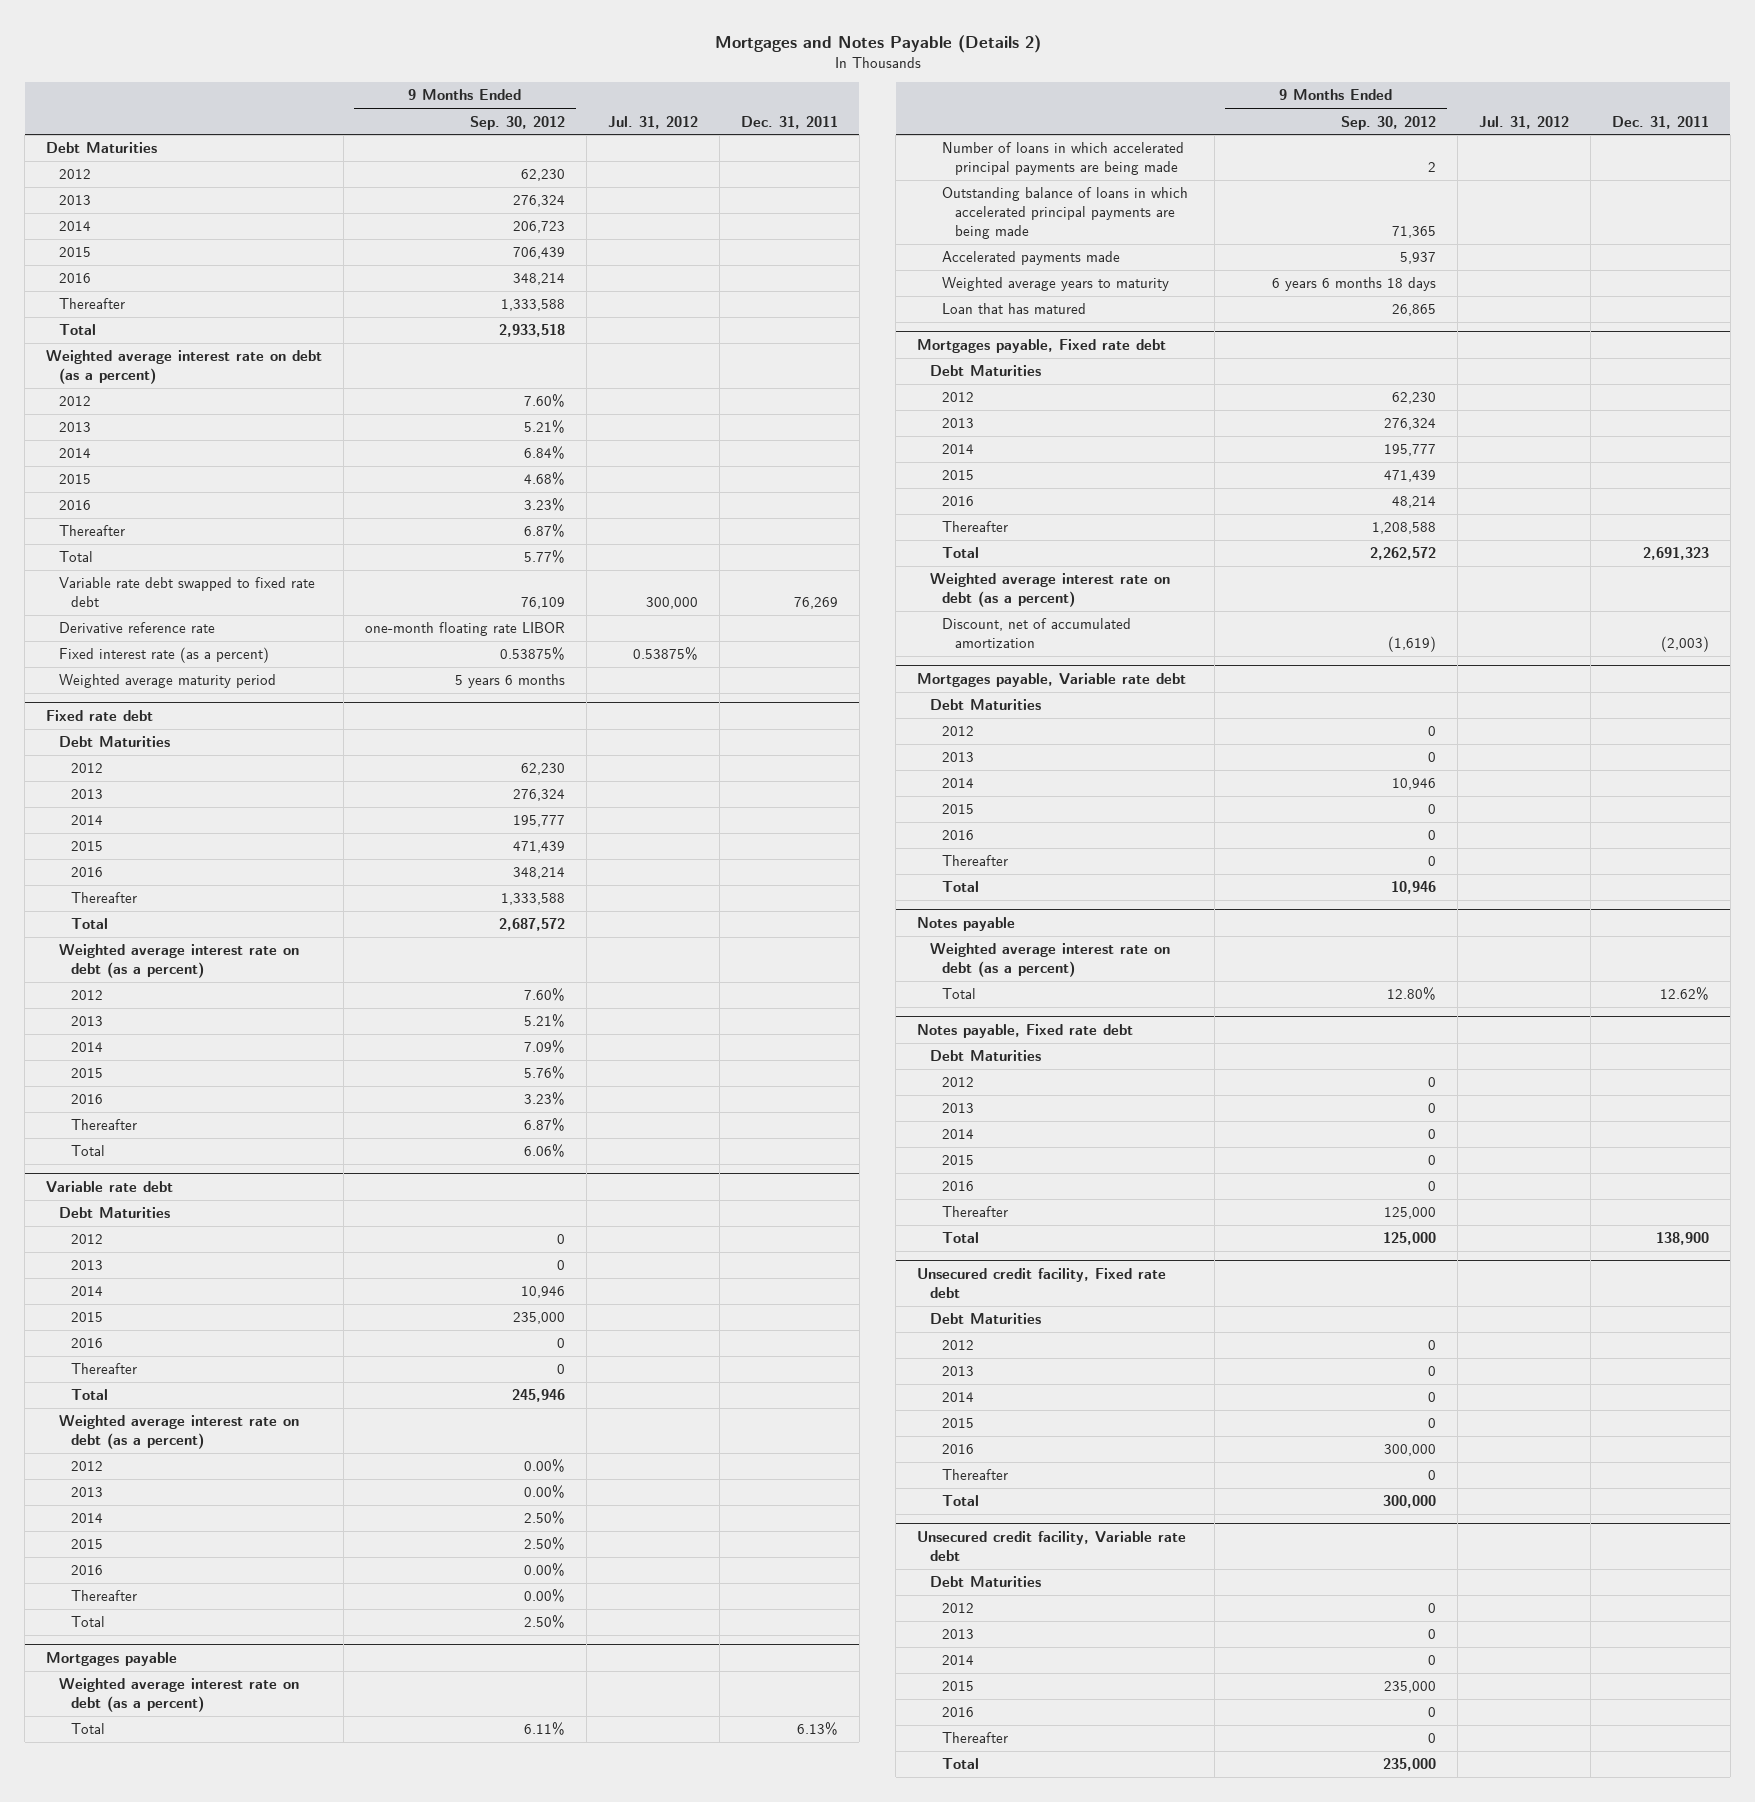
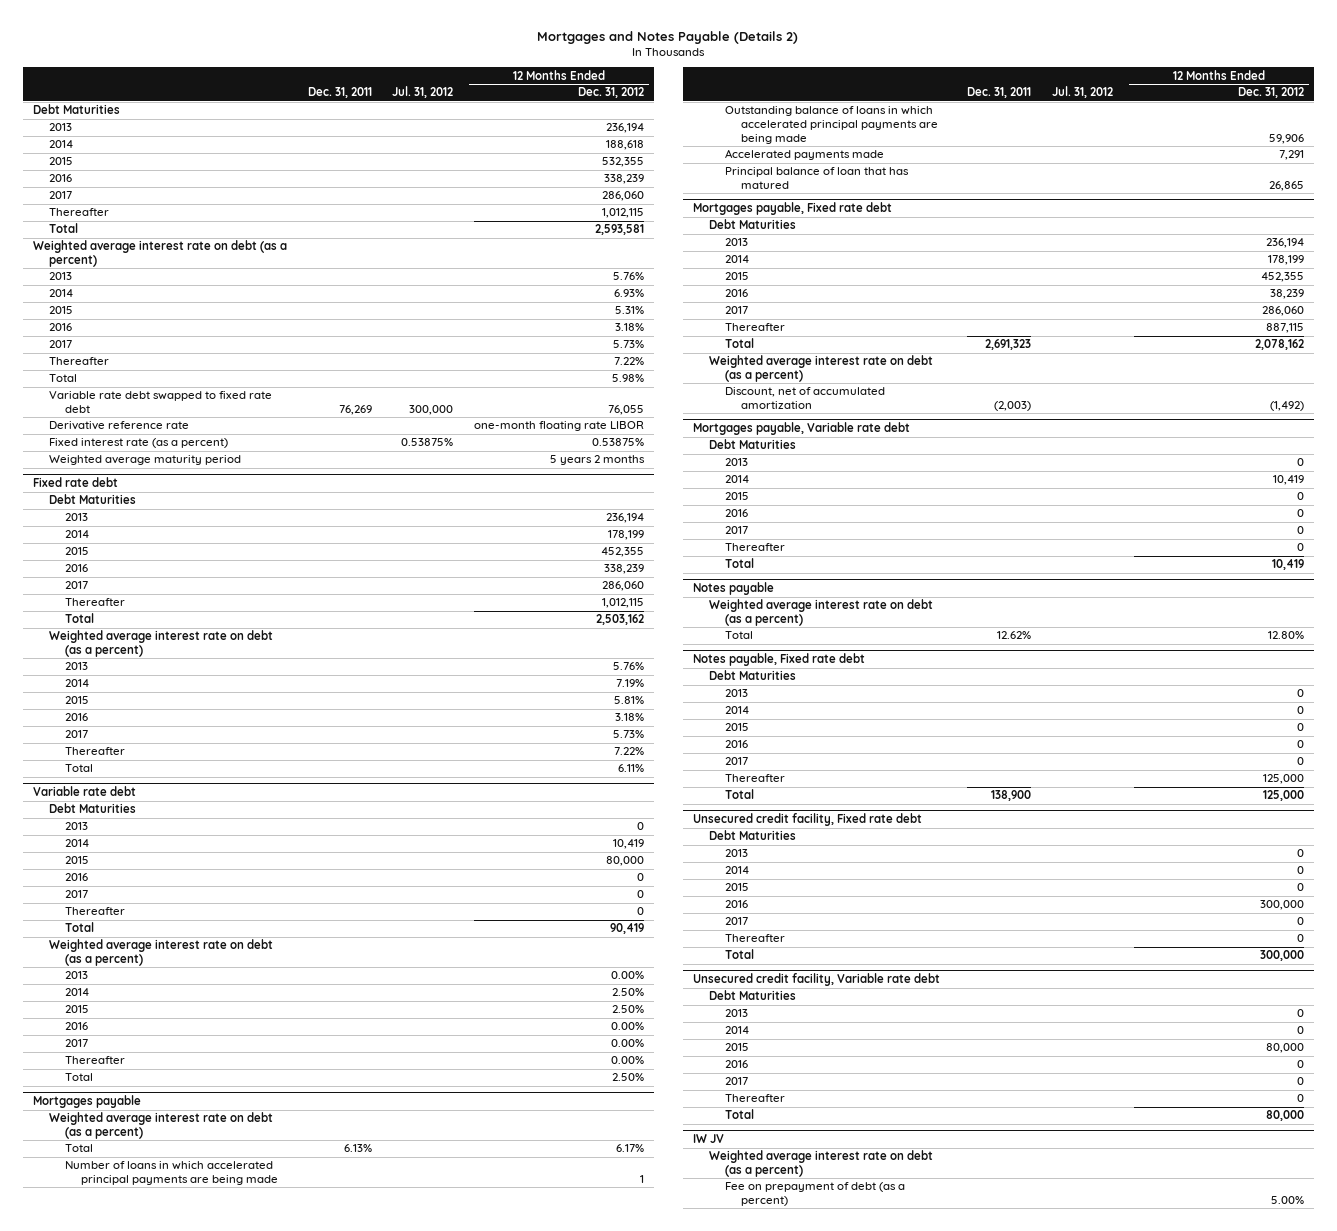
- | 9 Months Ended Sep. 30, 2012 | Jul. 31, 2012 | Dec. 31, 2011
+ | Dec. 31, 2011 | Jul. 31, 2012 | 12 Months Ended Dec. 31, 2012
- 2012 | 62,230 | |
+ 2017 | | | 286,060
- 2012 | 7.60% | |
+ 2017 | | | 5.73%
@ Fixed rate debt
- 2012 | 62,230 | |
+ 2017 | | | 286,060
- 2012 | 7.60% | |
+ 2017 | | | 5.73%
@ Variable rate debt
- 2012 | 0 | |
+ 2017 | | | 0
- 2012 | 0.00% | |
+ 2017 | | | 0.00%
@ Mortgages payable
- Weighted average years to maturity | 6 years 6 months 18 days | |
- Loan that has matured | 26,865 | |
+ Principal balance of loan that has matured | | | 26,865
@ Mortgages payable, Fixed rate debt
- 2012 | 62,230 | |
+ 2017 | | | 286,060
@ Mortgages payable, Variable rate debt
- 2012 | 0 | |
+ 2017 | | | 0
@ Notes payable, Fixed rate debt
- 2012 | 0 | |
+ 2017 | | | 0
@ Unsecured credit facility, Fixed rate debt
- 2012 | 0 | |
+ 2017 | | | 0
@ Unsecured credit facility, Variable rate debt
- 2012 | 0 | |
+ 2017 | | | 0
+ IW JV
+ Weighted average interest rate on debt (as a percent)
+ Fee on prepayment of debt (as a percent) | | | 5.00%

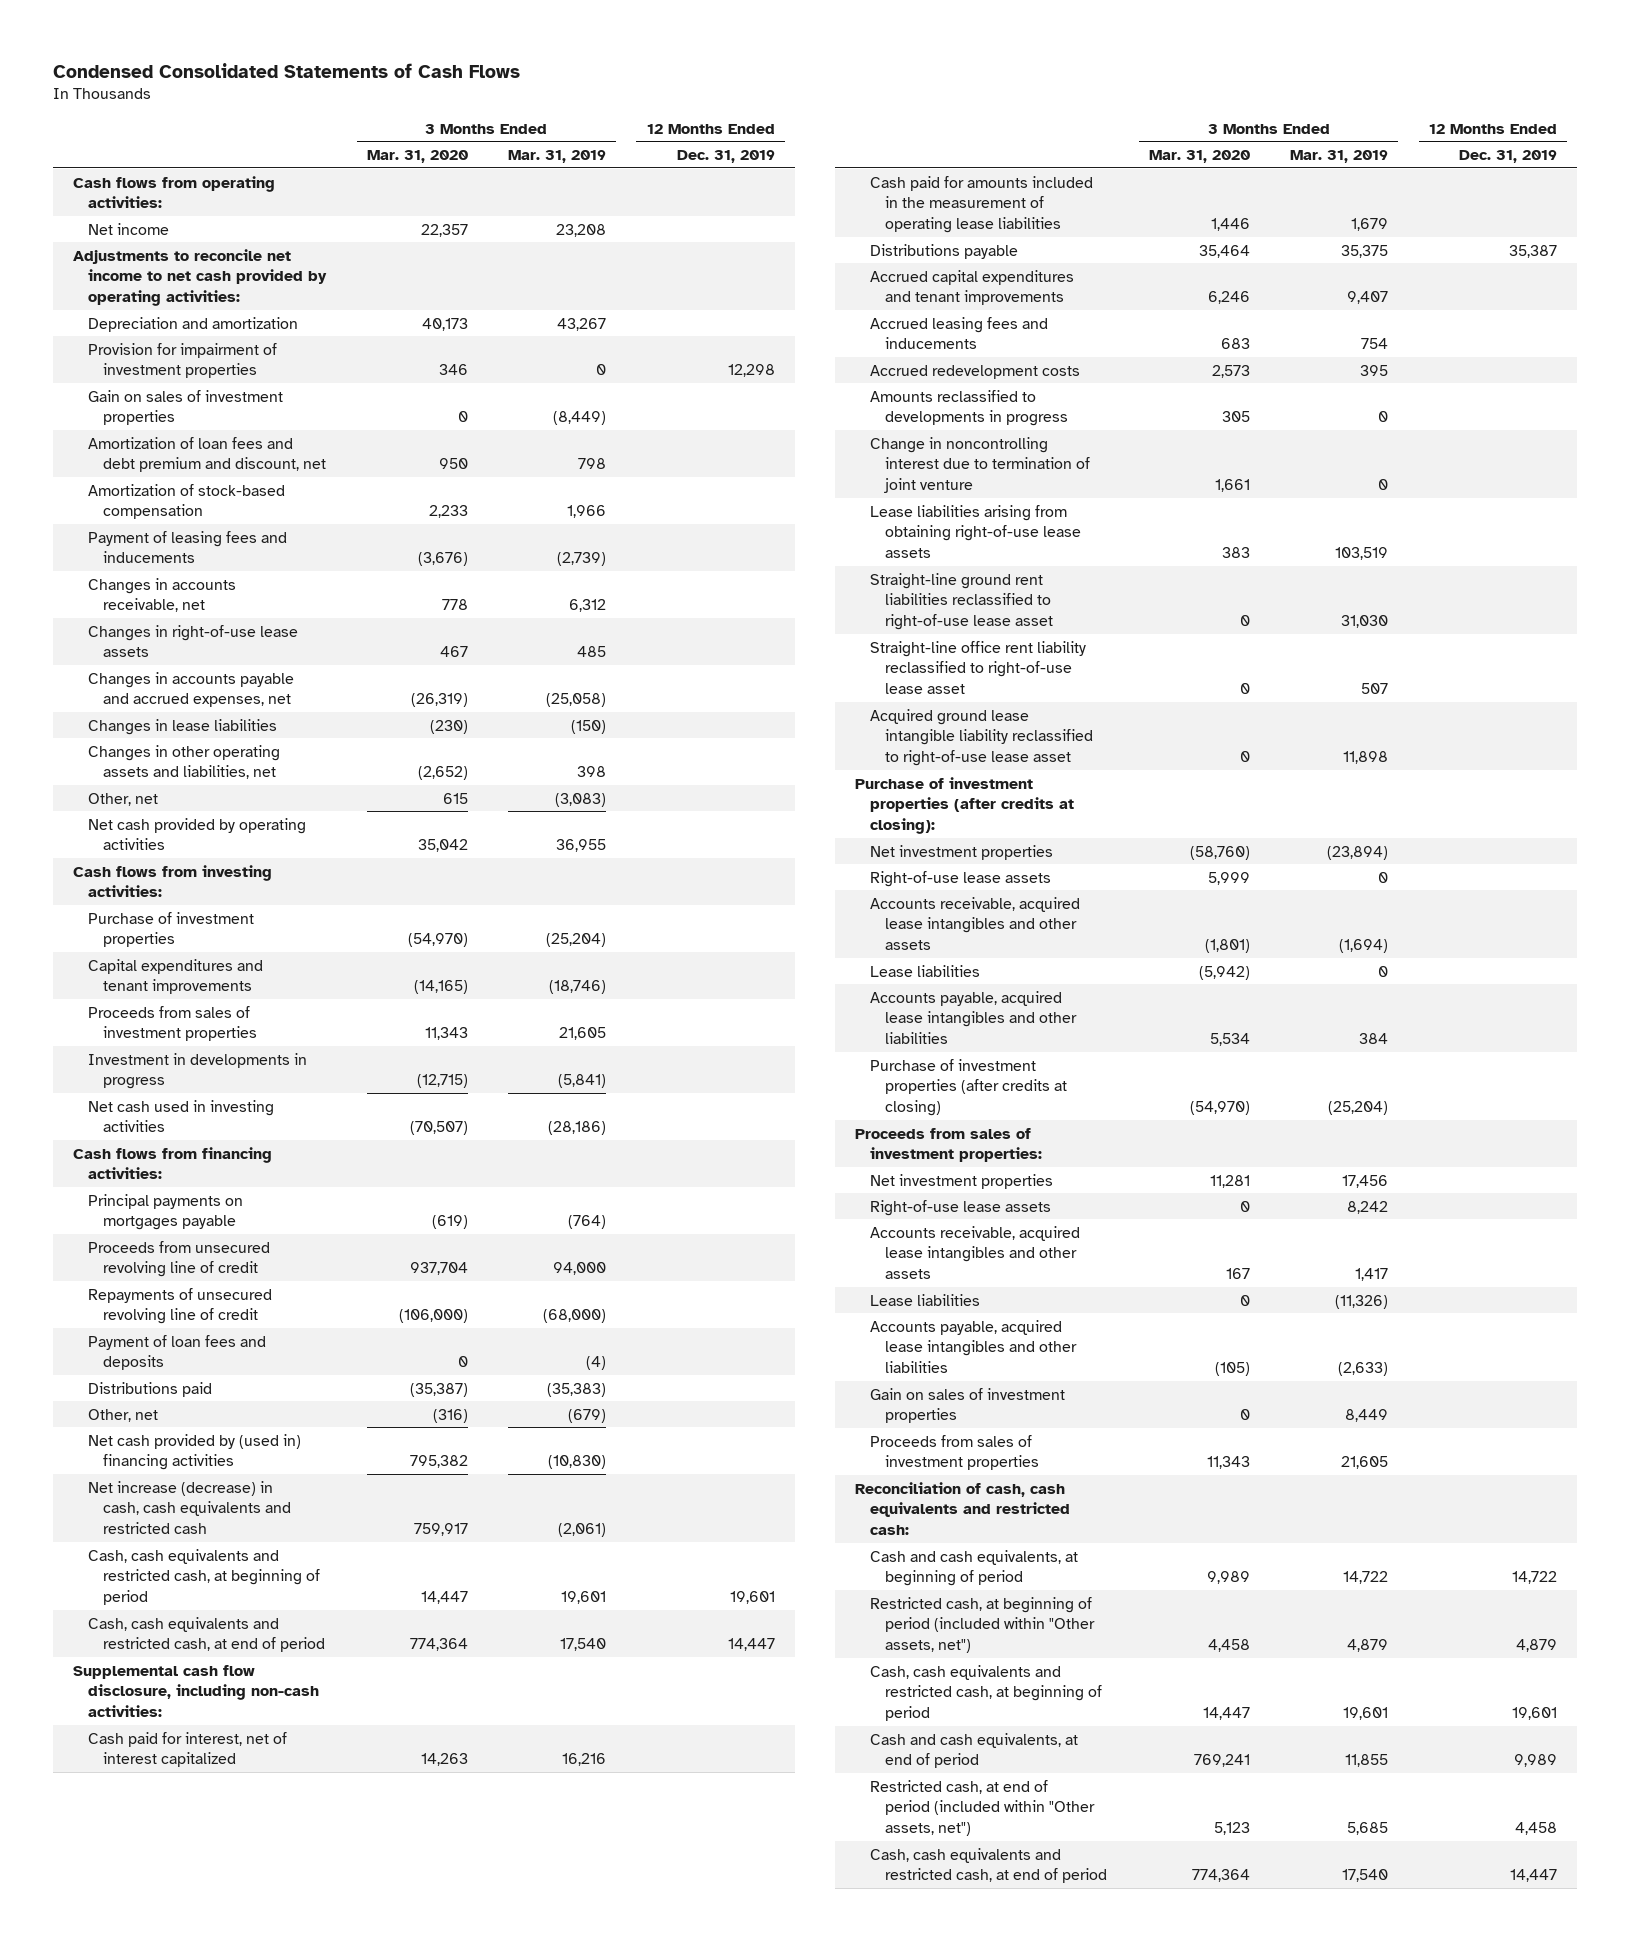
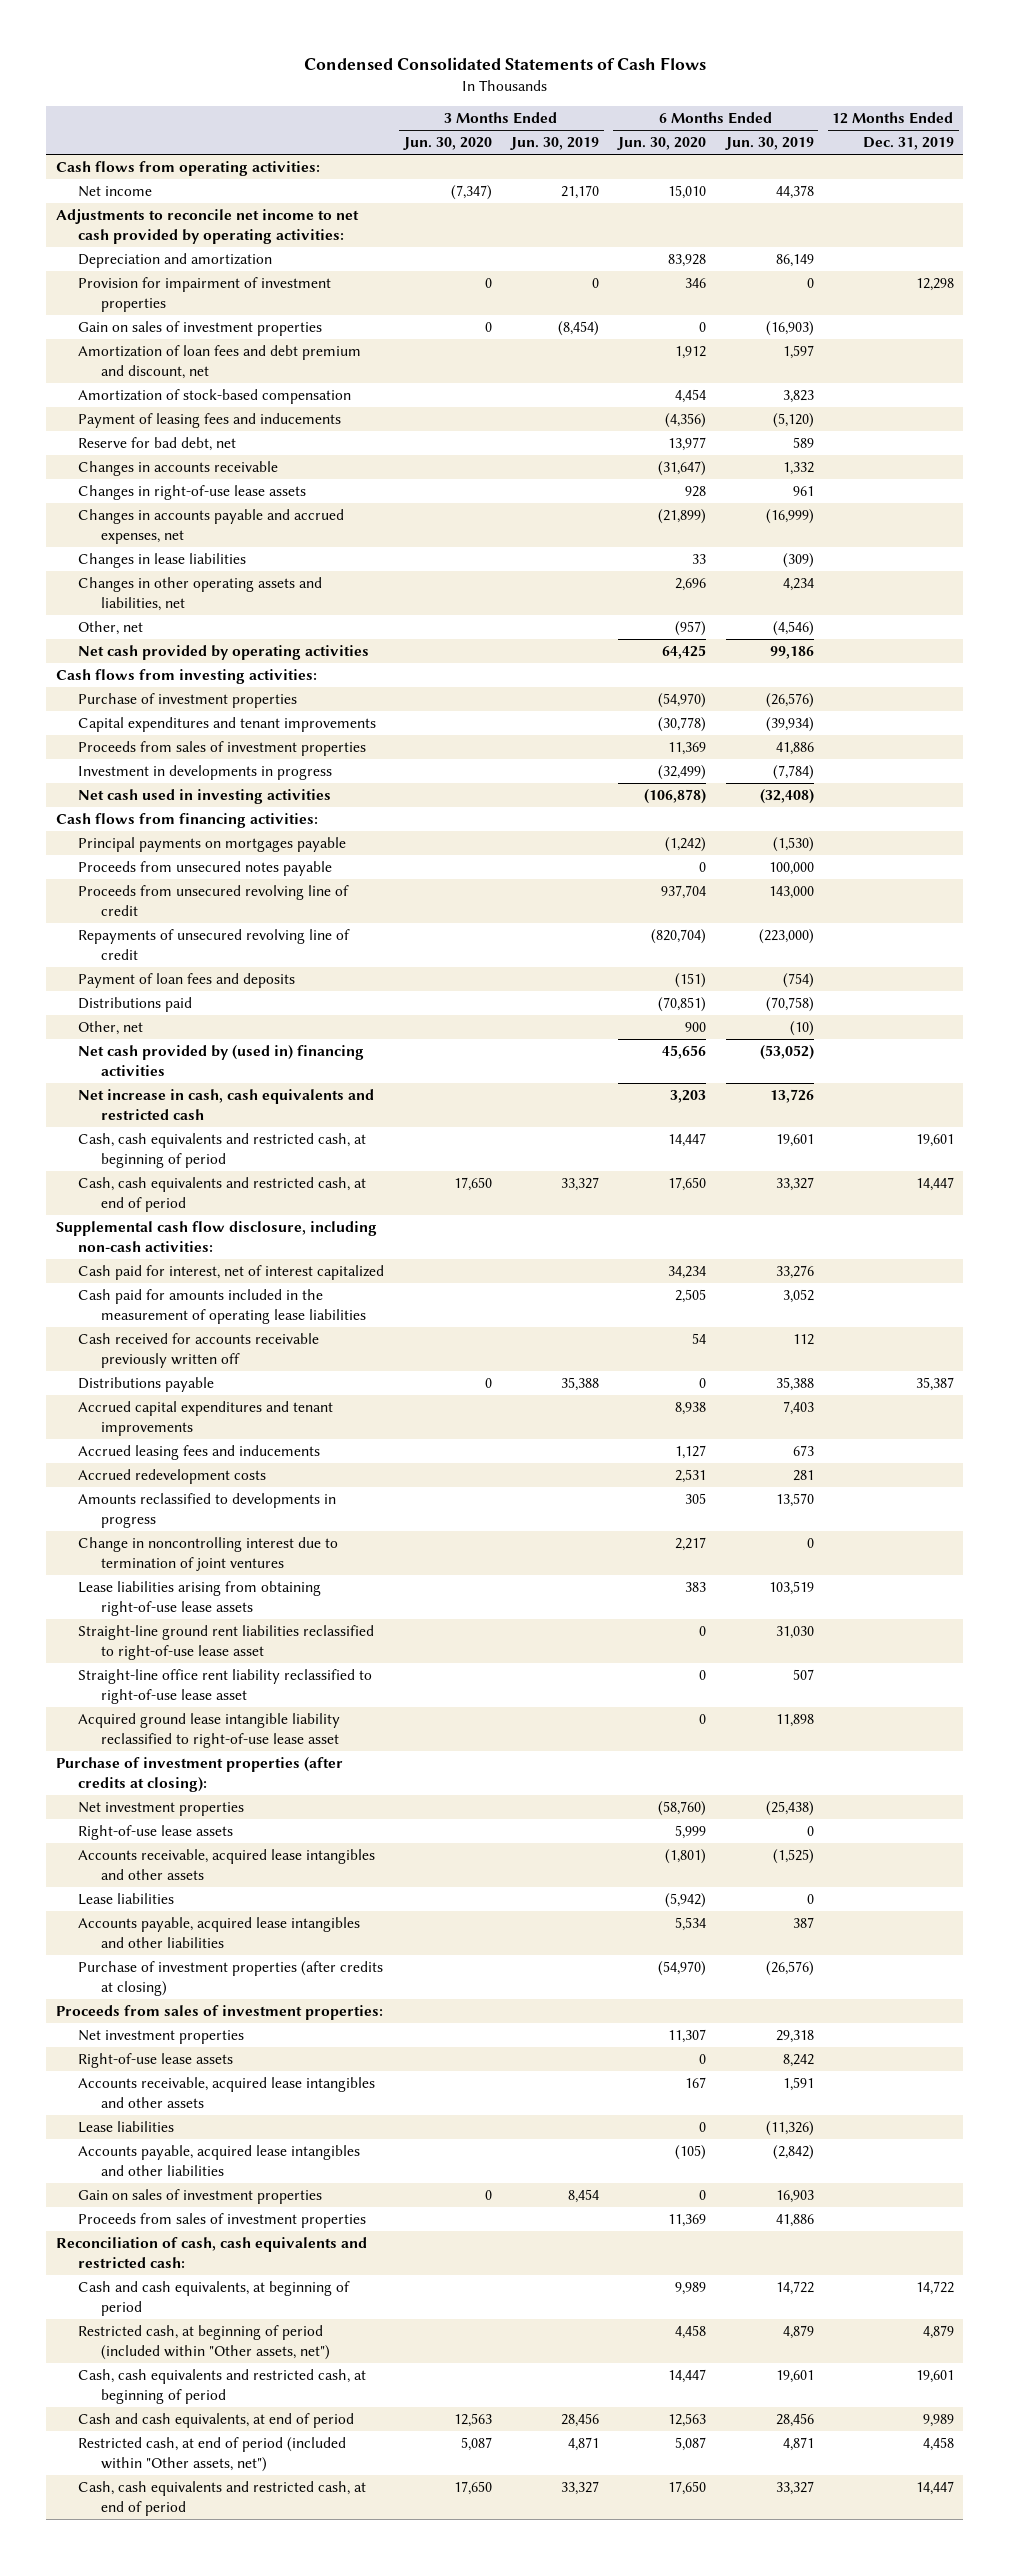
- | 3 Months Ended Mar. 31, 2020 | 3 Months Ended Mar. 31, 2019 | 12 Months Ended Dec. 31, 2019
+ | 3 Months Ended Jun. 30, 2020 | 3 Months Ended Jun. 30, 2019 | 6 Months Ended Jun. 30, 2020 | 6 Months Ended Jun. 30, 2019 | 12 Months Ended Dec. 31, 2019
- Changes in accounts receivable, net | 778 | 6,312 |
+ Reserve for bad debt, net | | | 13,977 | 589 |
+ Changes in accounts receivable | | | (31,647) | 1,332 |
+ Proceeds from unsecured notes payable | | | 0 | 100,000 |
- Net increase (decrease) in cash, cash equivalents and restricted cash | 759,917 | (2,061) |
+ Net increase in cash, cash equivalents and restricted cash | | | 3,203 | 13,726 |
+ Cash received for accounts receivable previously written off | | | 54 | 112 |
- Change in noncontrolling interest due to termination of joint venture | 1,661 | 0 |
+ Change in noncontrolling interest due to termination of joint ventures | | | 2,217 | 0 |

